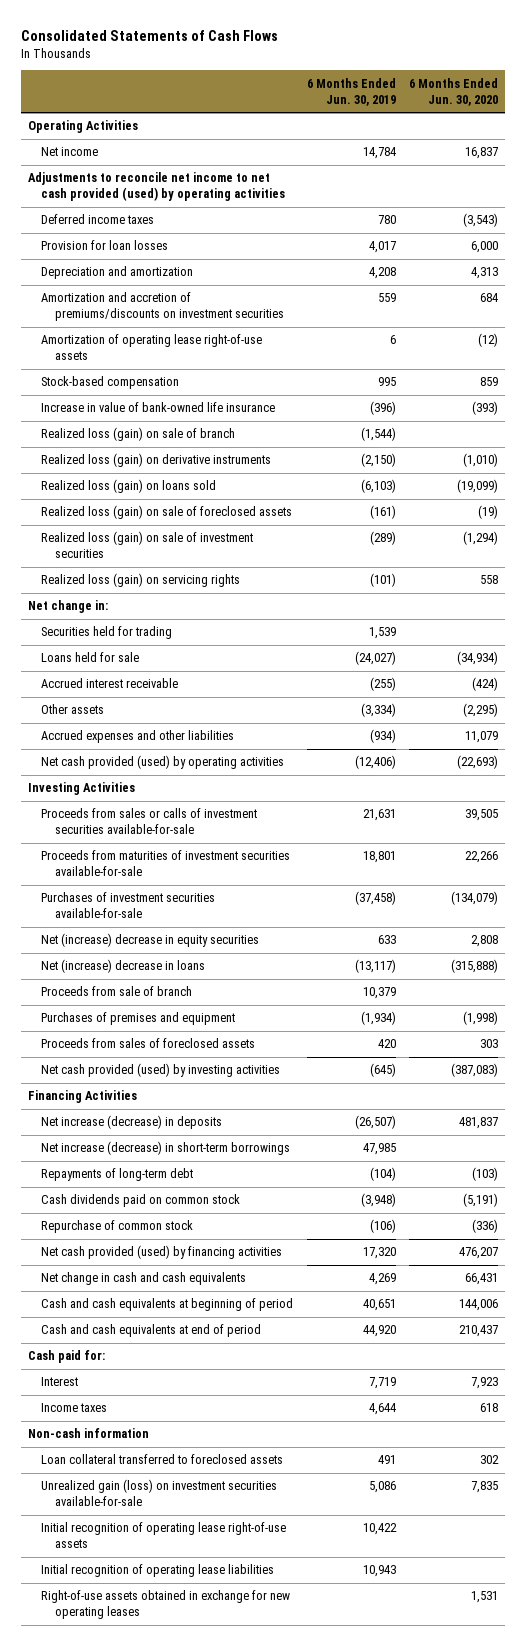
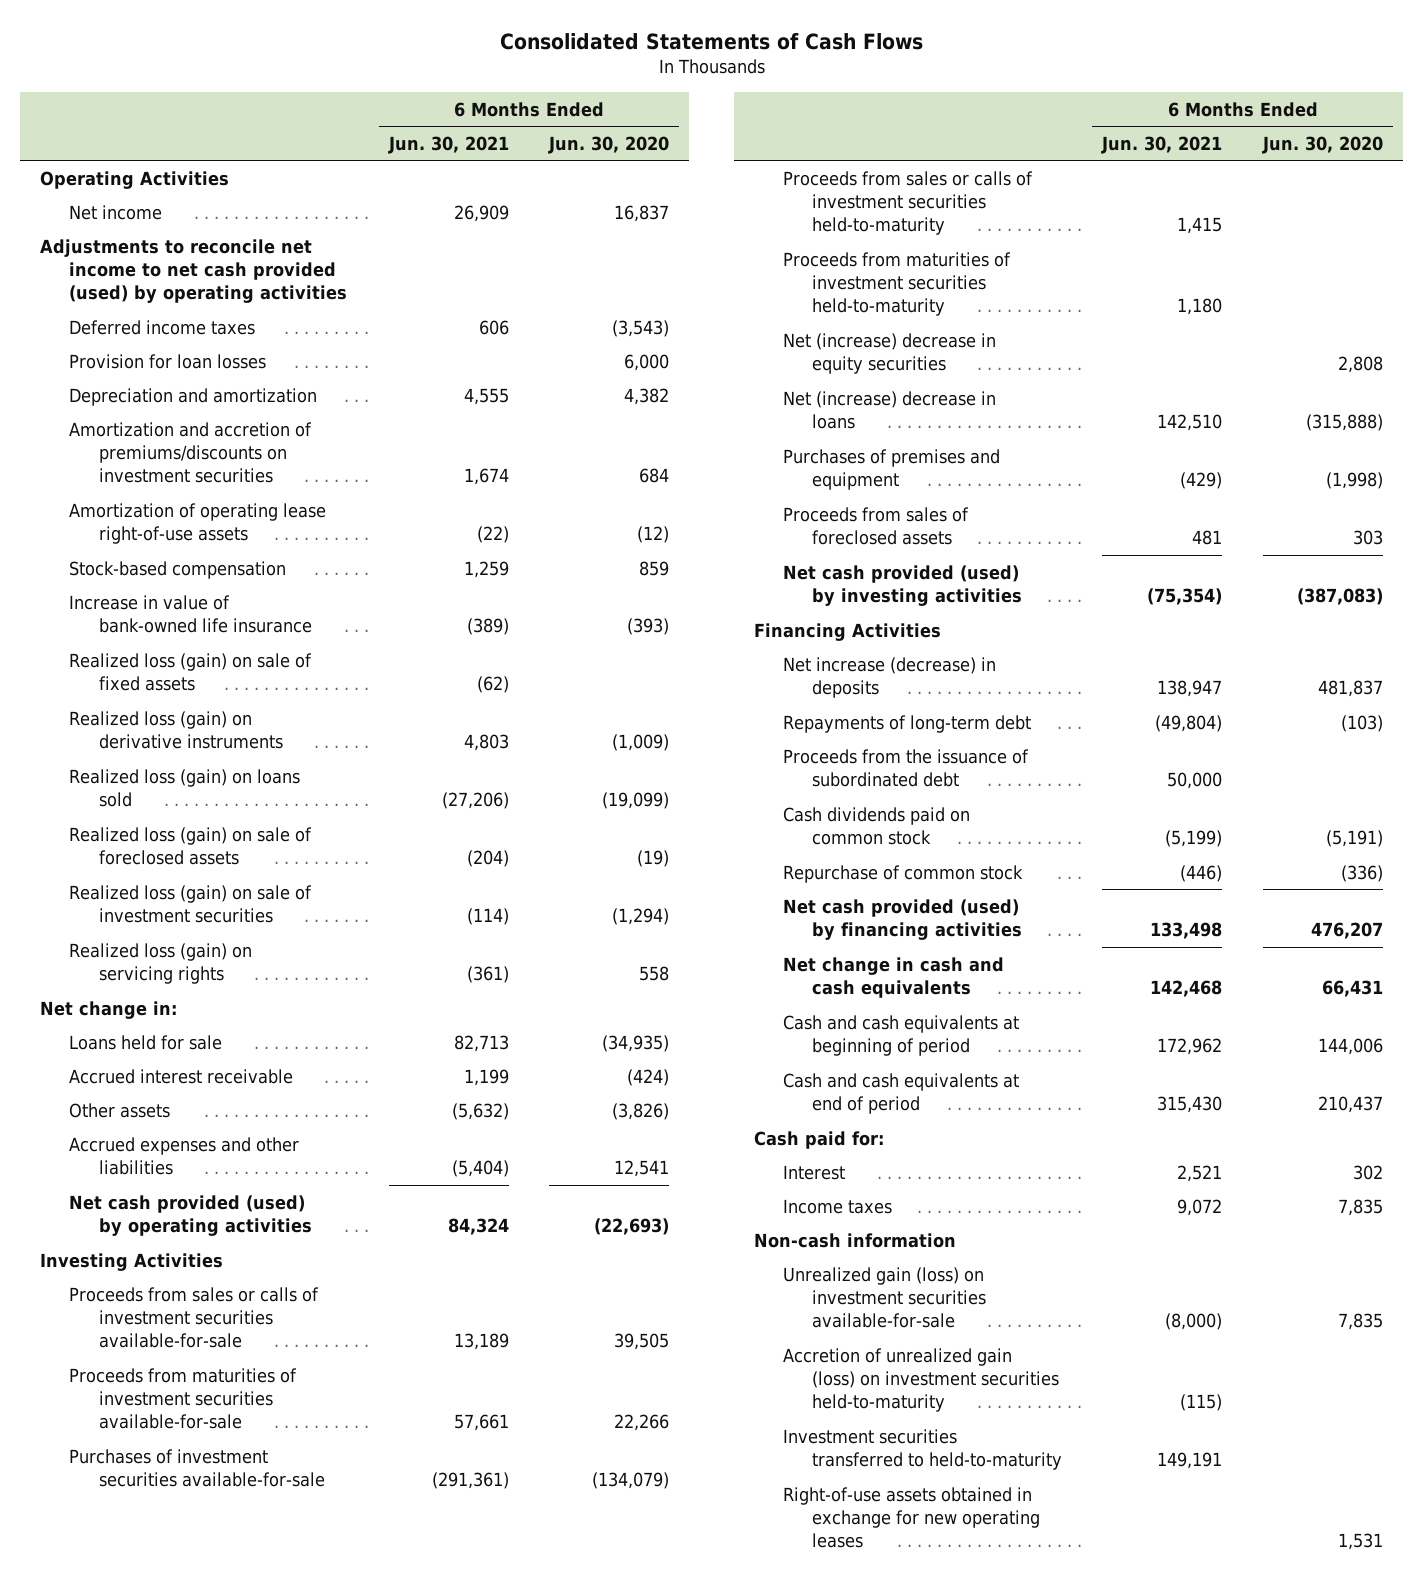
- | 6 Months Ended Jun. 30, 2019 | 6 Months Ended Jun. 30, 2020
+ | 6 Months Ended Jun. 30, 2021 | 6 Months Ended Jun. 30, 2020
- Depreciation and amortization | 4,208 | 4,313
+ Depreciation and amortization | 4,555 | 4,382
- Realized loss (gain) on sale of branch | (1,544) |
- Realized loss (gain) on derivative instruments | (2,150) | (1,010)
+ Realized loss (gain) on sale of fixed assets | (62) |
+ Realized loss (gain) on derivative instruments | 4,803 | (1,009)
- Securities held for trading | 1,539 |
- Loans held for sale | (24,027) | (34,934)
+ Loans held for sale | 82,713 | (34,935)
- Other assets | (3,334) | (2,295)
- Accrued expenses and other liabilities | (934) | 11,079
+ Other assets | (5,632) | (3,826)
+ Accrued expenses and other liabilities | (5,404) | 12,541
+ Proceeds from sales or calls of investment securities held-to-maturity | 1,415 |
+ Proceeds from maturities of investment securities held-to-maturity | 1,180 |
- Proceeds from sale of branch | 10,379 |
- Net increase (decrease) in short-term borrowings | 47,985 |
+ Proceeds from the issuance of subordinated debt | 50,000 |
- Interest | 7,719 | 7,923
- Income taxes | 4,644 | 618
+ Interest | 2,521 | 302
+ Income taxes | 9,072 | 7,835
- Loan collateral transferred to foreclosed assets | 491 | 302
- Initial recognition of operating lease right-of-use assets | 10,422 |
- Initial recognition of operating lease liabilities | 10,943 |
+ Accretion of unrealized gain (loss) on investment securities held-to-maturity | (115) |
+ Investment securities transferred to held-to-maturity | 149,191 |

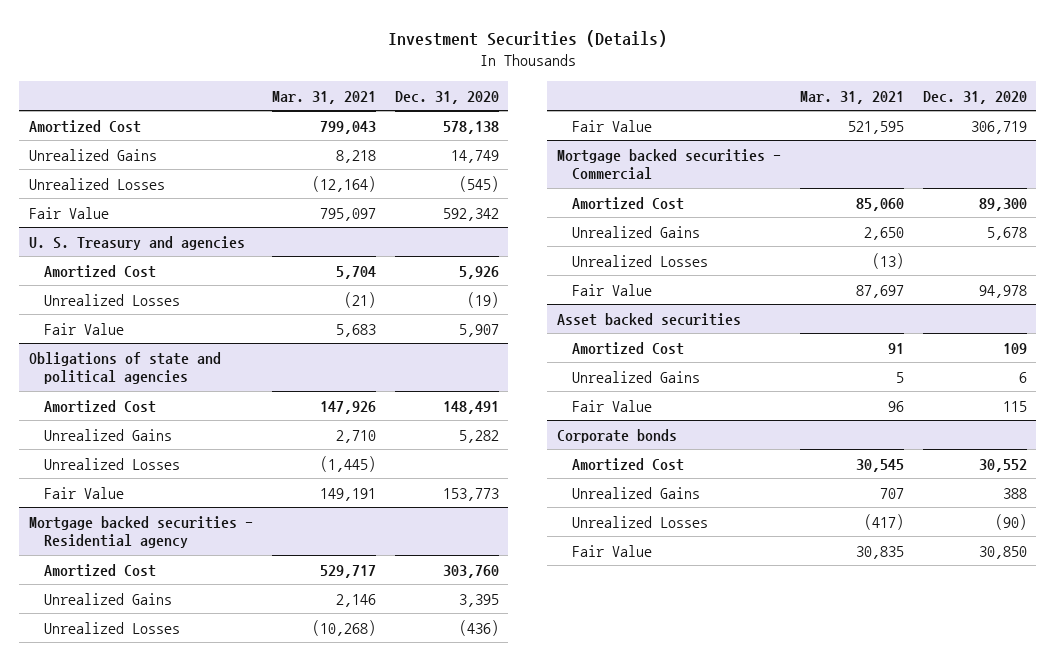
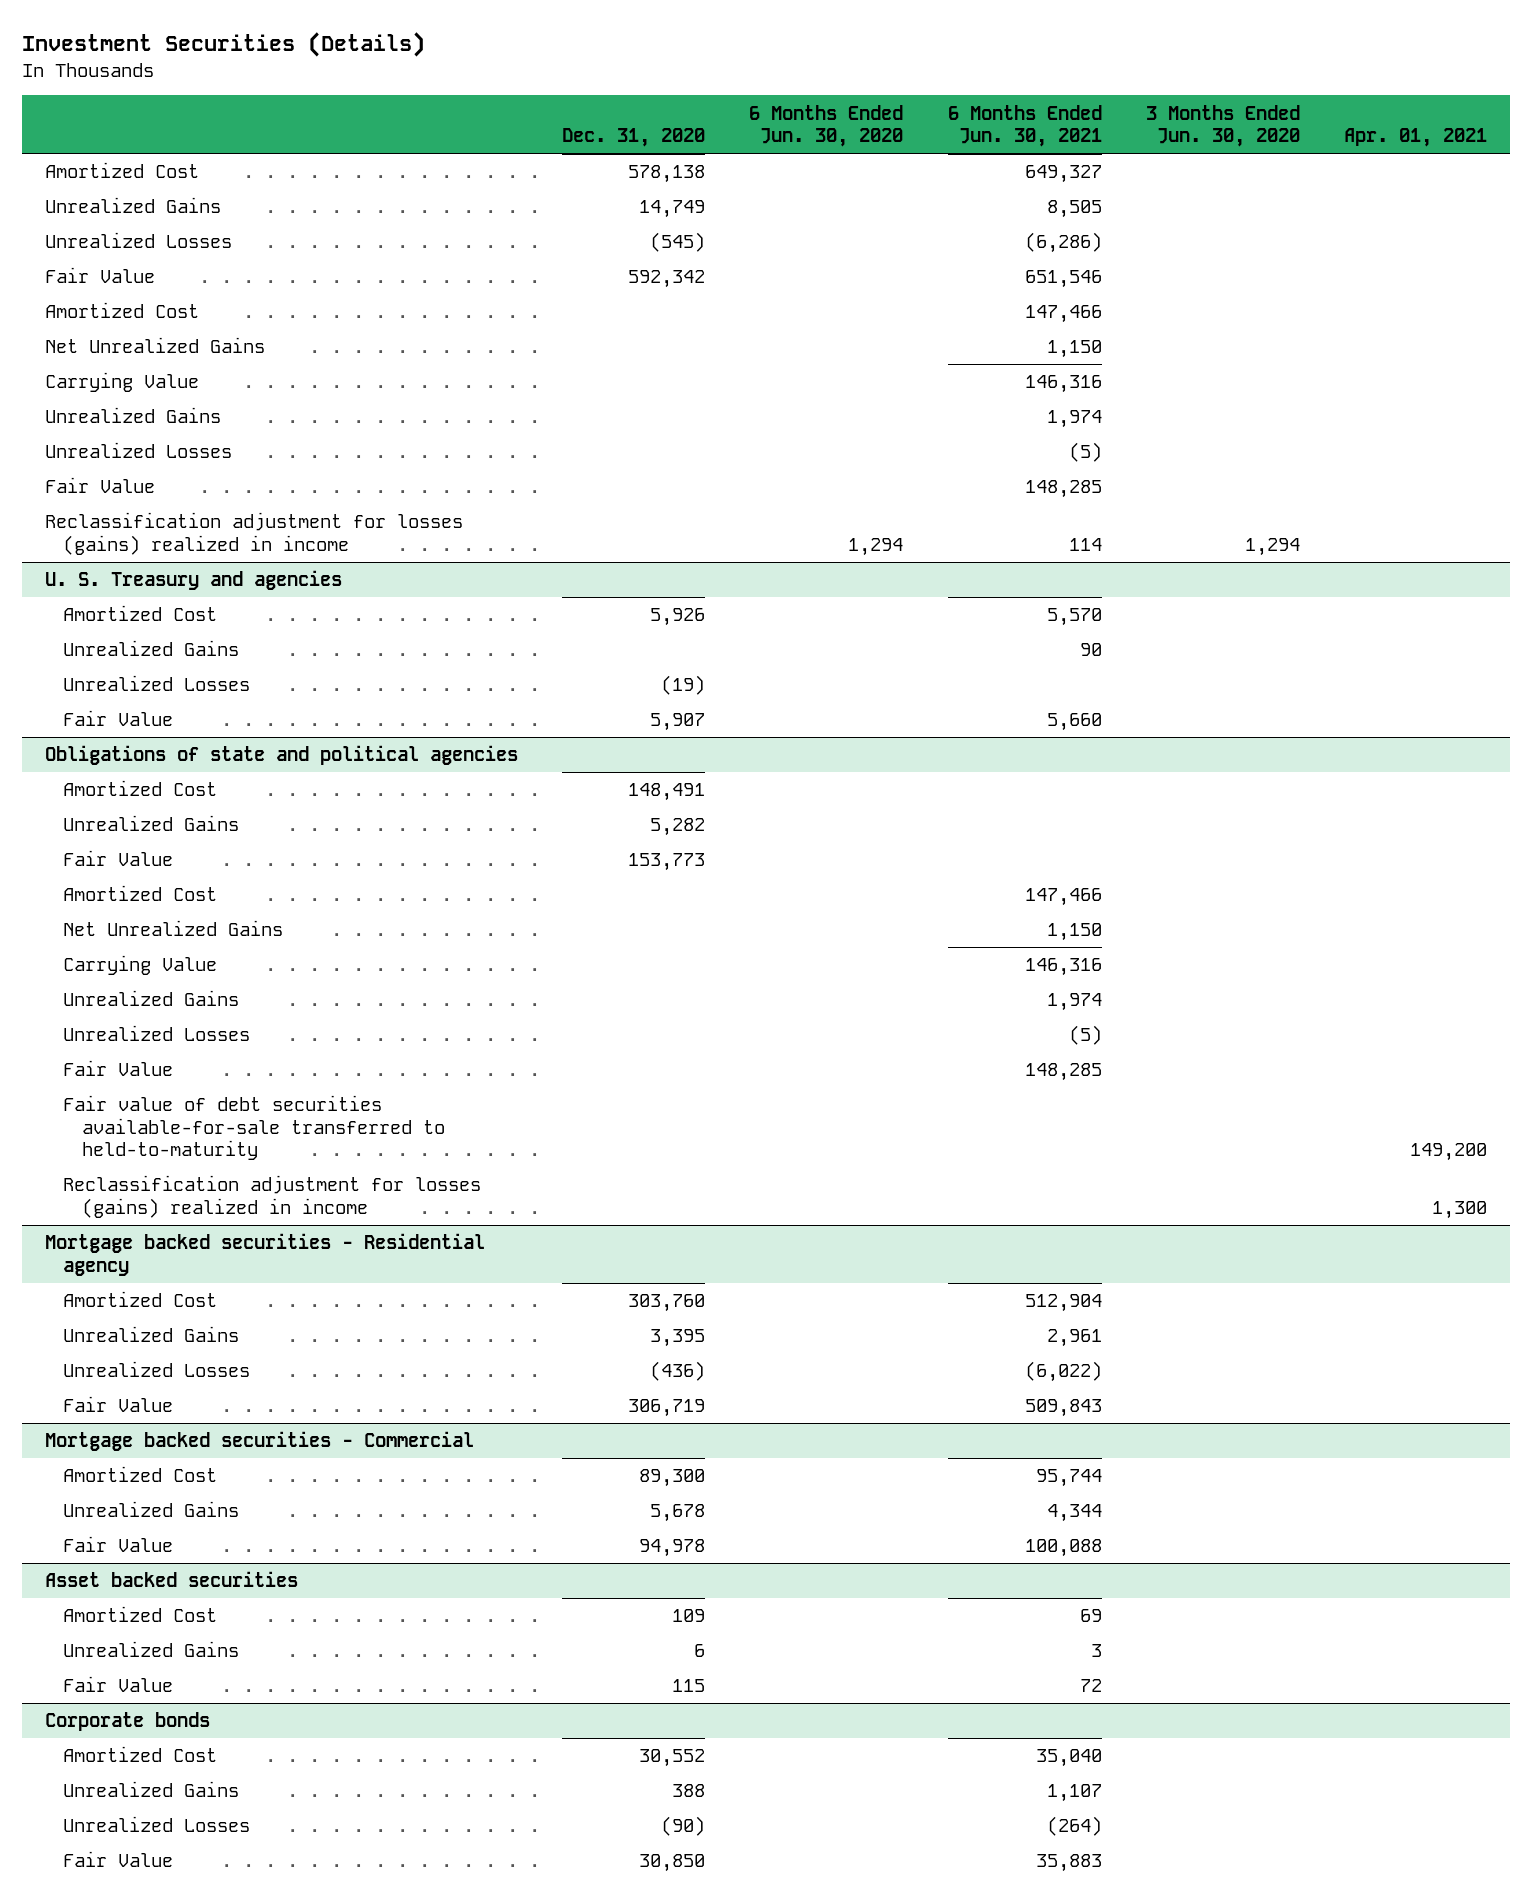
- | Mar. 31, 2021 | Dec. 31, 2020
+ | Dec. 31, 2020 | 6 Months Ended Jun. 30, 2020 | 6 Months Ended Jun. 30, 2021 | 3 Months Ended Jun. 30, 2020 | Apr. 01, 2021
+ Amortized Cost | | | 147,466 | |
+ Net Unrealized Gains | | | 1,150 | |
+ Carrying Value | | | 146,316 | |
+ Unrealized Gains | | | 1,974 | |
+ Unrealized Losses | | | (5) | |
+ Fair Value | | | 148,285 | |
+ Reclassification adjustment for losses (gains) realized in income | | 1,294 | 114 | 1,294 |
@ U. S. Treasury and agencies
+ Unrealized Gains | | | 90 | |
@ Obligations of state and political agencies
+ Amortized Cost | | | 147,466 | |
+ Net Unrealized Gains | | | 1,150 | |
+ Carrying Value | | | 146,316 | |
+ Unrealized Gains | | | 1,974 | |
moved down: Unrealized Losses | | | (5) | |
+ Fair Value | | | 148,285 | |
+ Fair value of debt securities available-for-sale transferred to held-to-maturity | | | | | 149,200
+ Reclassification adjustment for losses (gains) realized in income | | | | | 1,300
@ Mortgage backed securities - Commercial
- Unrealized Losses | (13) |

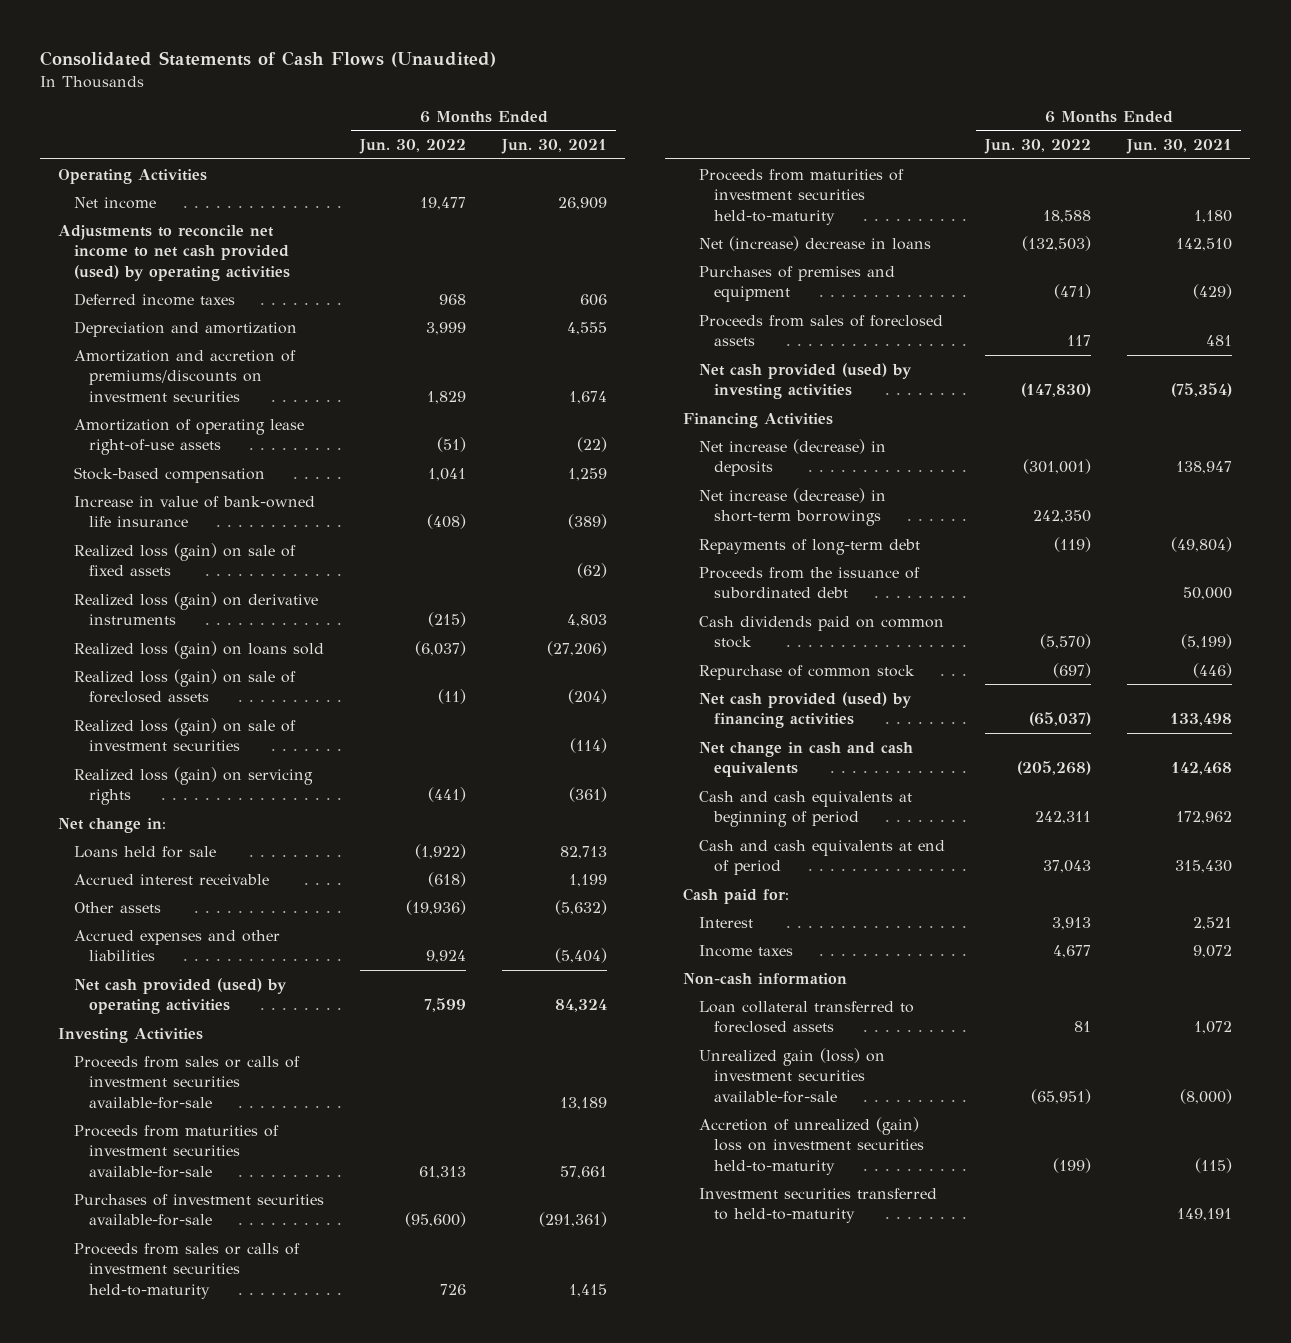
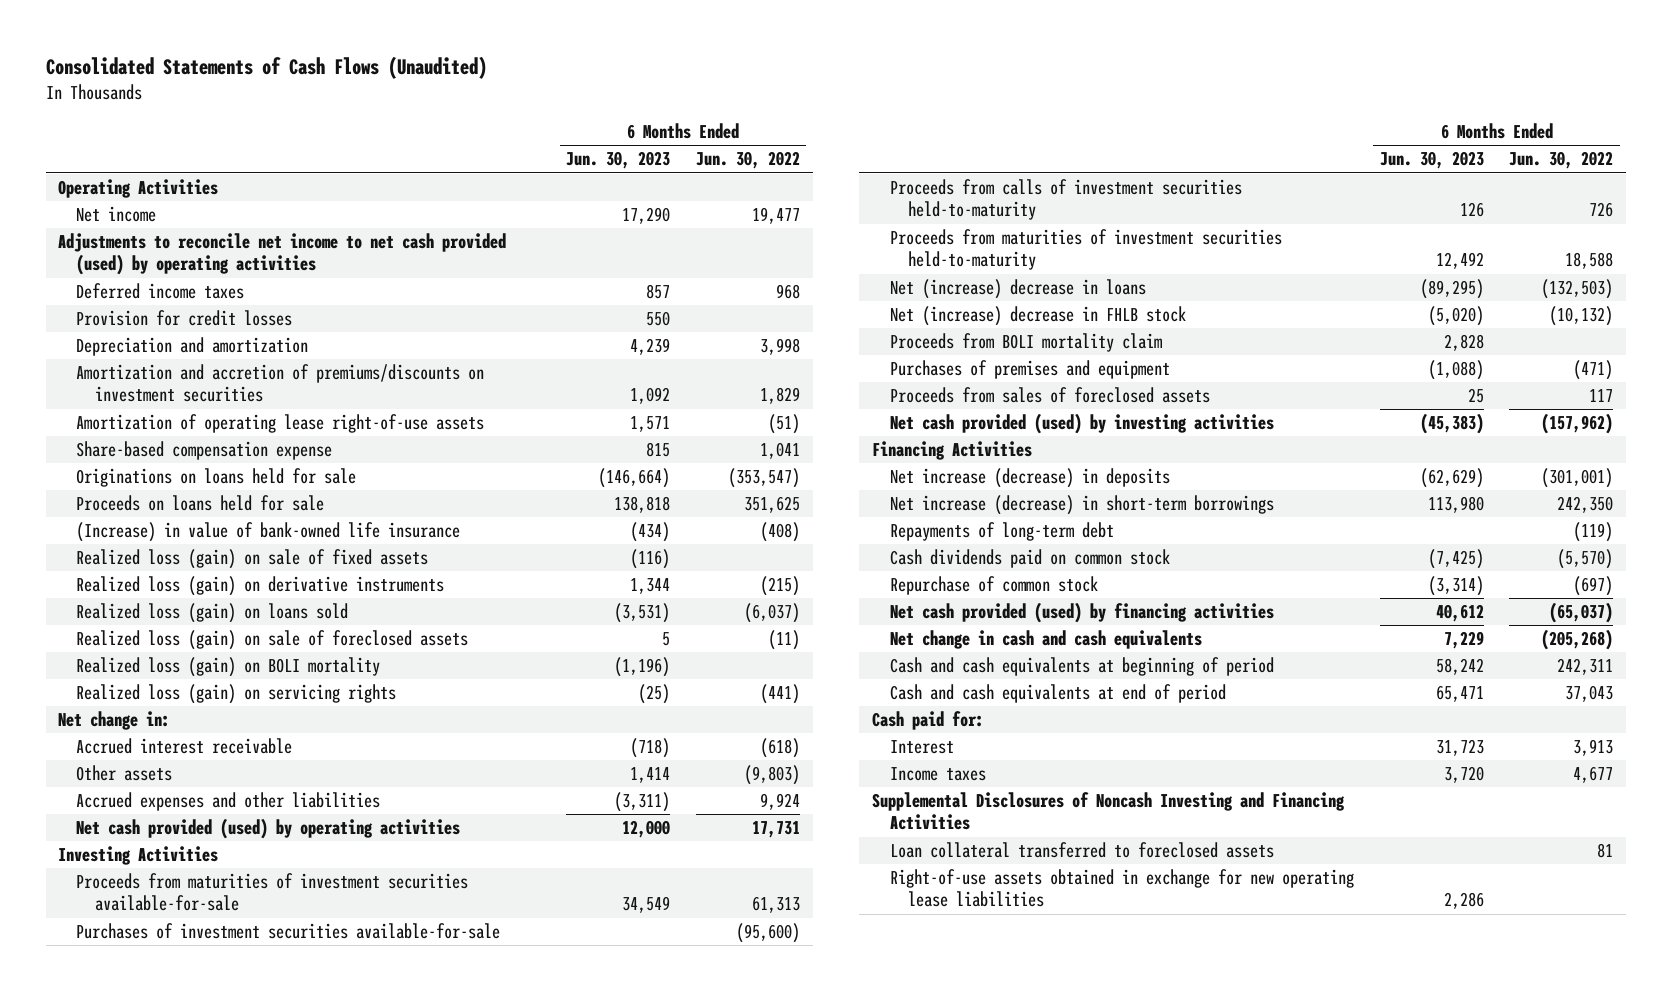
- | 6 Months Ended Jun. 30, 2022 | 6 Months Ended Jun. 30, 2021
+ | 6 Months Ended Jun. 30, 2023 | 6 Months Ended Jun. 30, 2022
- Depreciation and amortization | 3,999 | 4,555
+ Provision for credit losses | 550 |
+ Depreciation and amortization | 4,239 | 3,998
- Stock-based compensation | 1,041 | 1,259
- Increase in value of bank-owned life insurance | (408) | (389)
+ Share-based compensation expense | 815 | 1,041
+ Originations on loans held for sale | (146,664) | (353,547)
+ Proceeds on loans held for sale | 138,818 | 351,625
+ (Increase) in value of bank-owned life insurance | (434) | (408)
- Realized loss (gain) on sale of investment securities | | (114)
+ Realized loss (gain) on BOLI mortality | (1,196) |
- Loans held for sale | (1,922) | 82,713
- Other assets | (19,936) | (5,632)
+ Other assets | 1,414 | (9,803)
- Net cash provided (used) by operating activities | 7,599 | 84,324
+ Net cash provided (used) by operating activities | 12,000 | 17,731
- Proceeds from sales or calls of investment securities available-for-sale | | 13,189
- Proceeds from sales or calls of investment securities held-to-maturity | 726 | 1,415
+ Proceeds from calls of investment securities held-to-maturity | 126 | 726
+ Net (increase) decrease in FHLB stock | (5,020) | (10,132)
+ Proceeds from BOLI mortality claim | 2,828 |
- Net cash provided (used) by investing activities | (147,830) | (75,354)
+ Net cash provided (used) by investing activities | (45,383) | (157,962)
- Proceeds from the issuance of subordinated debt | | 50,000
- Non-cash information
+ Supplemental Disclosures of Noncash Investing and Financing Activities
- Unrealized gain (loss) on investment securities available-for-sale | (65,951) | (8,000)
- Accretion of unrealized (gain) loss on investment securities held-to-maturity | (199) | (115)
- Investment securities transferred to held-to-maturity | | 149,191
+ Right-of-use assets obtained in exchange for new operating lease liabilities | 2,286 |

